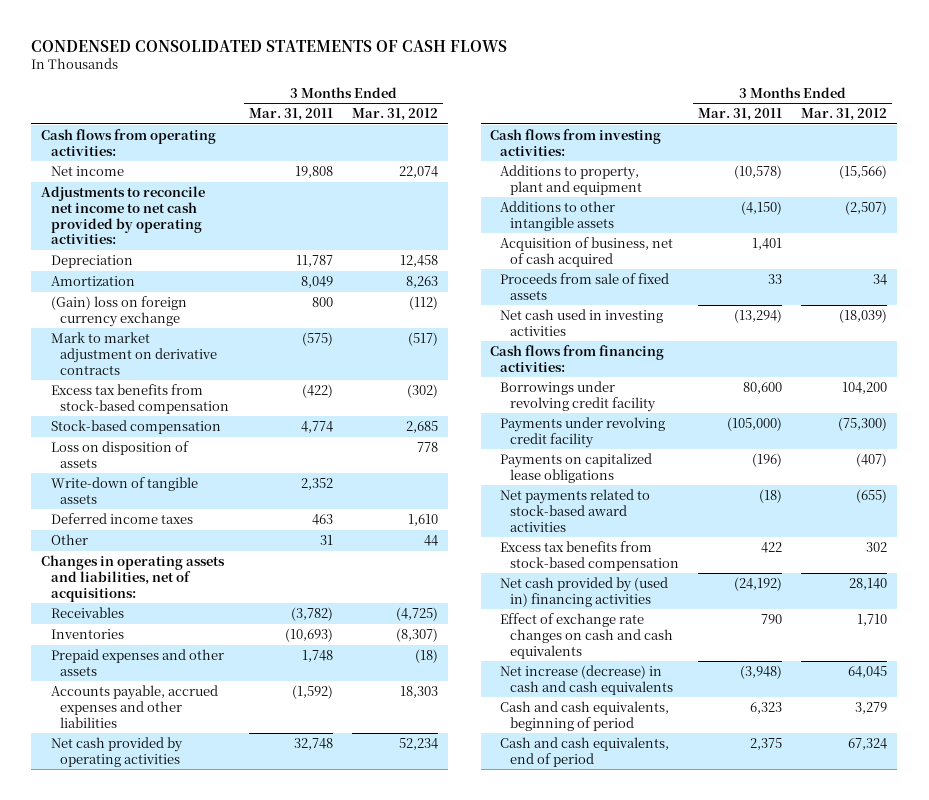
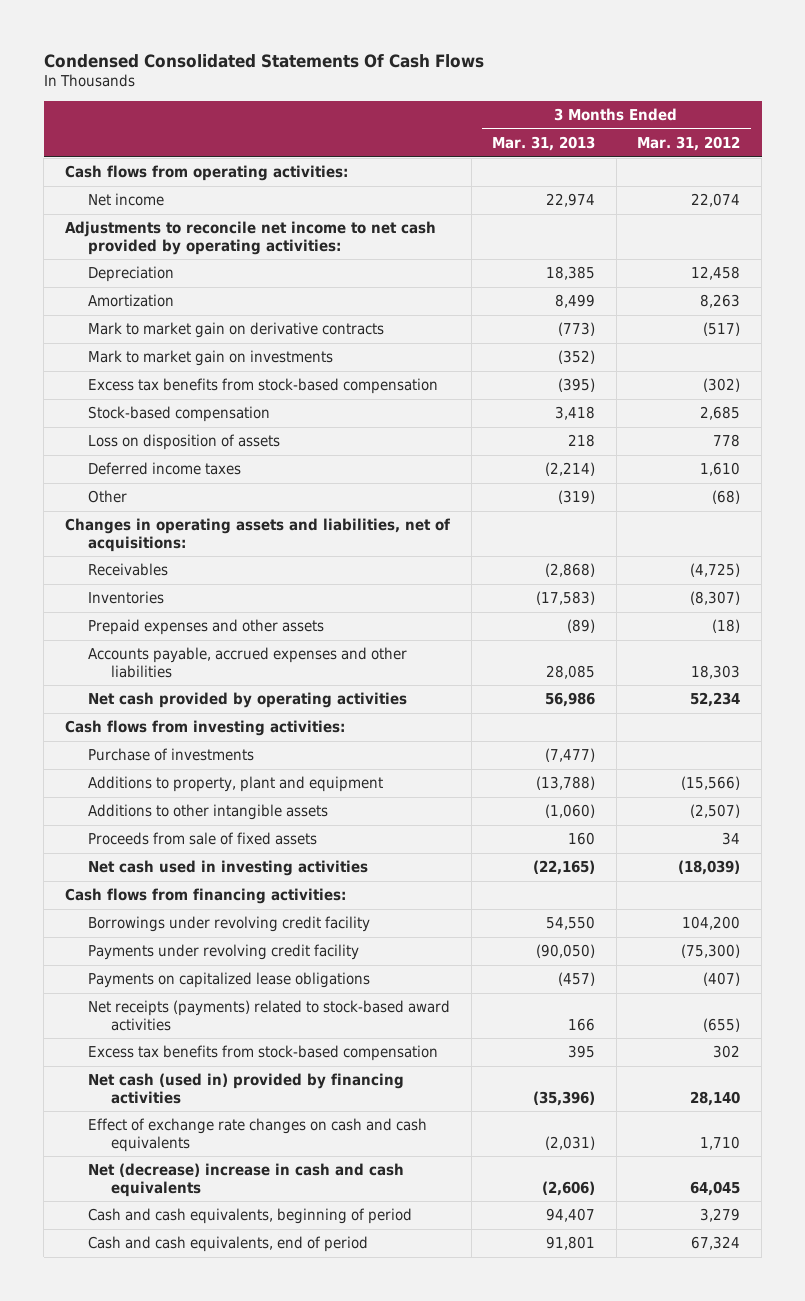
- CONDENSED CONSOLIDATED STATEMENTS OF CASH FLOWS
+ Condensed Consolidated Statements Of Cash Flows
- | 3 Months Ended Mar. 31, 2011 | 3 Months Ended Mar. 31, 2012
+ | 3 Months Ended Mar. 31, 2013 | 3 Months Ended Mar. 31, 2012
- (Gain) loss on foreign currency exchange | 800 | (112)
- Mark to market adjustment on derivative contracts | (575) | (517)
+ Mark to market gain on derivative contracts | (773) | (517)
+ Mark to market gain on investments | (352) |
- Write-down of tangible assets | 2,352 |
- Other | 31 | 44
+ Other | (319) | (68)
+ Purchase of investments | (7,477) |
- Acquisition of business, net of cash acquired | 1,401 |
- Net payments related to stock-based award activities | (18) | (655)
+ Net receipts (payments) related to stock-based award activities | 166 | (655)
- Net cash provided by (used in) financing activities | (24,192) | 28,140
+ Net cash (used in) provided by financing activities | (35,396) | 28,140
- Net increase (decrease) in cash and cash equivalents | (3,948) | 64,045
+ Net (decrease) increase in cash and cash equivalents | (2,606) | 64,045

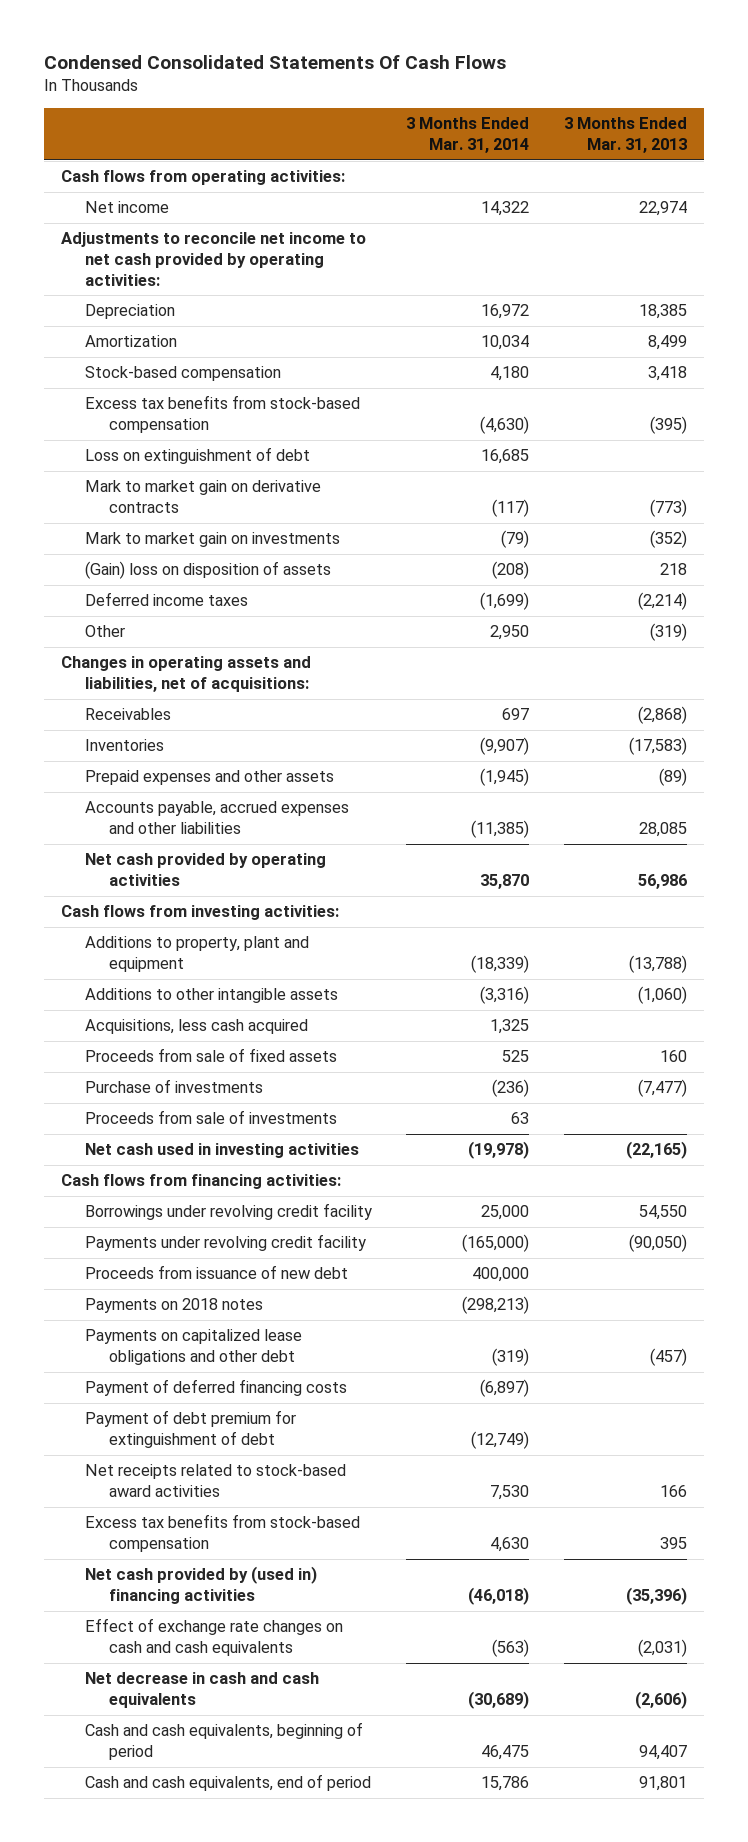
- | 3 Months Ended Mar. 31, 2013 | 3 Months Ended Mar. 31, 2012
+ | 3 Months Ended Mar. 31, 2014 | 3 Months Ended Mar. 31, 2013
moved up: Stock-based compensation | 4,180 | 3,418
moved up: Excess tax benefits from stock-based compensation | (4,630) | (395)
+ Loss on extinguishment of debt | 16,685 |
- Loss on disposition of assets | 218 | 778
+ (Gain) loss on disposition of assets | (208) | 218
+ Acquisitions, less cash acquired | 1,325 |
moved down: Purchase of investments | (236) | (7,477)
+ Proceeds from sale of investments | 63 |
- Payments on capitalized lease obligations | (457) | (407)
- Net receipts (payments) related to stock-based award activities | 166 | (655)
+ Proceeds from issuance of new debt | 400,000 |
+ Payments on 2018 notes | (298,213) |
+ Payments on capitalized lease obligations and other debt | (319) | (457)
+ Payment of deferred financing costs | (6,897) |
+ Payment of debt premium for extinguishment of debt | (12,749) |
+ Net receipts related to stock-based award activities | 7,530 | 166
- Net cash (used in) provided by financing activities | (35,396) | 28,140
+ Net cash provided by (used in) financing activities | (46,018) | (35,396)
- Net (decrease) increase in cash and cash equivalents | (2,606) | 64,045
+ Net decrease in cash and cash equivalents | (30,689) | (2,606)

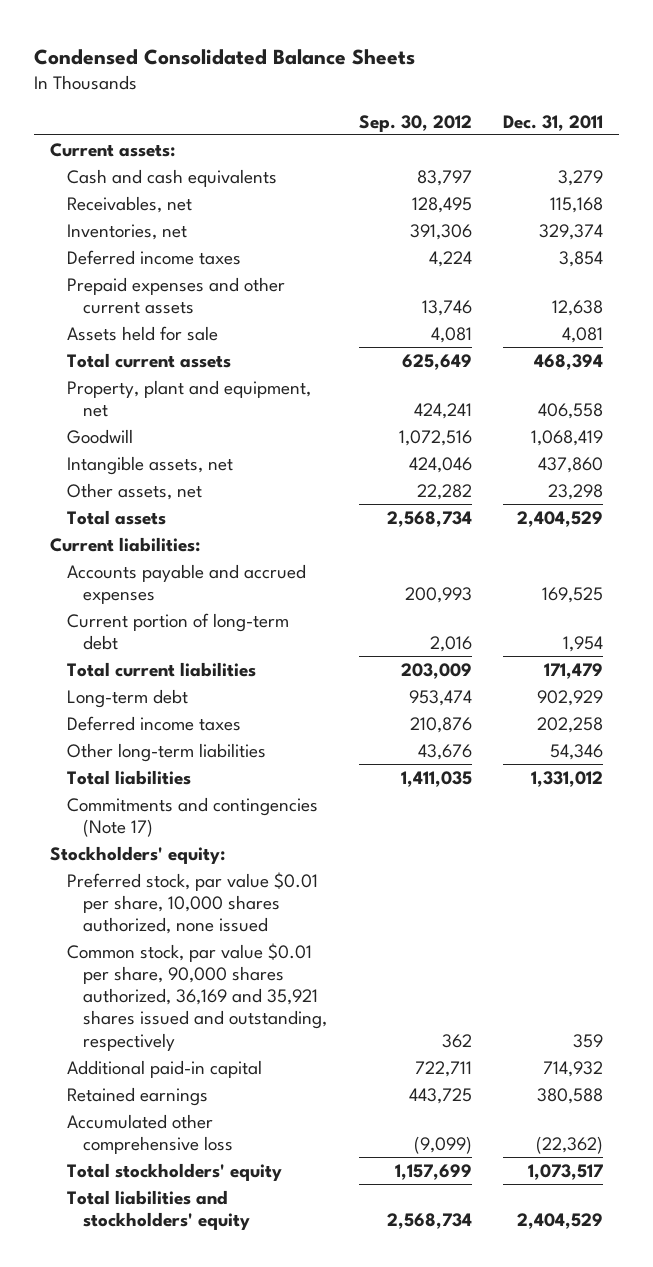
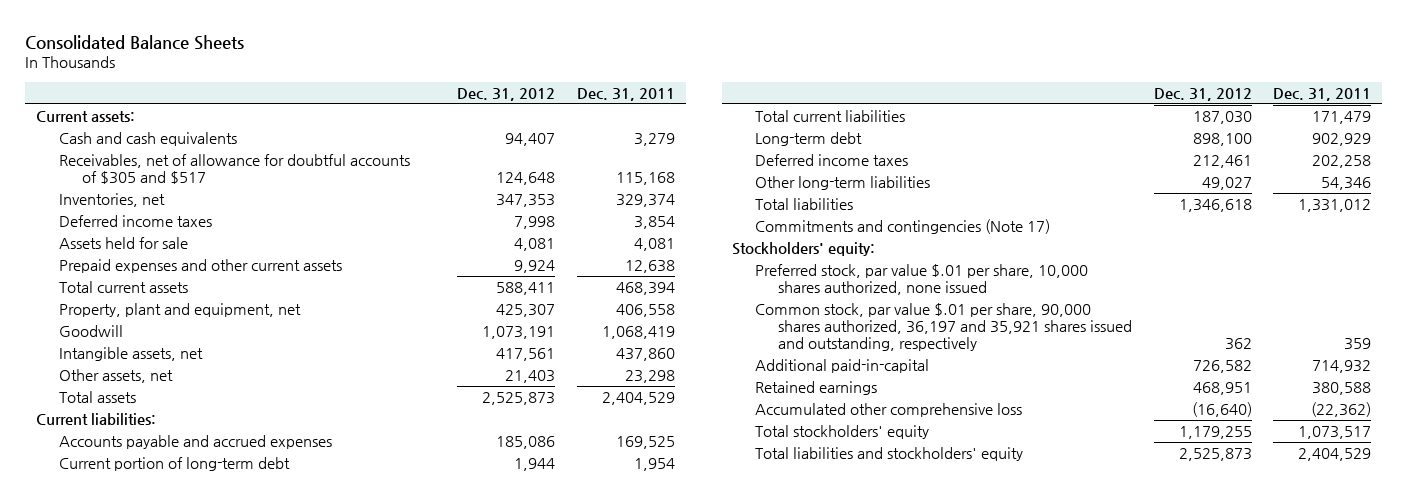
- Condensed Consolidated Balance Sheets
+ Consolidated Balance Sheets
- | Sep. 30, 2012 | Dec. 31, 2011
+ | Dec. 31, 2012 | Dec. 31, 2011
- Receivables, net | 128,495 | 115,168
+ Receivables, net of allowance for doubtful accounts of $305 and $517 | 124,648 | 115,168
moved down: Prepaid expenses and other current assets | 9,924 | 12,638
- Preferred stock, par value $0.01 per share, 10,000 shares authorized, none issued
- Common stock, par value $0.01 per share, 90,000 shares authorized, 36,169 and 35,921 shares issued and outstanding, respectively | 362 | 359
- Additional paid-in capital | 722,711 | 714,932
+ Preferred stock, par value $.01 per share, 10,000 shares authorized, none issued
+ Common stock, par value $.01 per share, 90,000 shares authorized, 36,197 and 35,921 shares issued and outstanding, respectively | 362 | 359
+ Additional paid-in-capital | 726,582 | 714,932

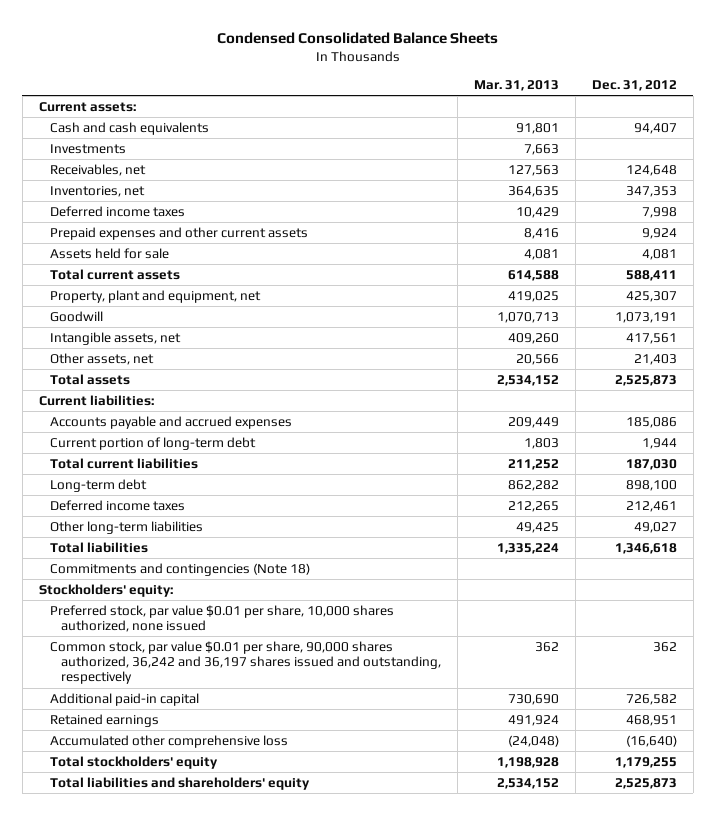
- Consolidated Balance Sheets
+ Condensed Consolidated Balance Sheets
- | Dec. 31, 2012 | Dec. 31, 2011
+ | Mar. 31, 2013 | Dec. 31, 2012
- Receivables, net of allowance for doubtful accounts of $305 and $517 | 124,648 | 115,168
+ Investments | 7,663 |
+ Receivables, net | 127,563 | 124,648
moved down: Assets held for sale | 4,081 | 4,081
- Commitments and contingencies (Note 17)
+ Commitments and contingencies (Note 18)
- Preferred stock, par value $.01 per share, 10,000 shares authorized, none issued
- Common stock, par value $.01 per share, 90,000 shares authorized, 36,197 and 35,921 shares issued and outstanding, respectively | 362 | 359
- Additional paid-in-capital | 726,582 | 714,932
+ Preferred stock, par value $0.01 per share, 10,000 shares authorized, none issued
+ Common stock, par value $0.01 per share, 90,000 shares authorized, 36,242 and 36,197 shares issued and outstanding, respectively | 362 | 362
+ Additional paid-in capital | 730,690 | 726,582
- Total liabilities and stockholders' equity | 2,525,873 | 2,404,529
+ Total liabilities and shareholders' equity | 2,534,152 | 2,525,873

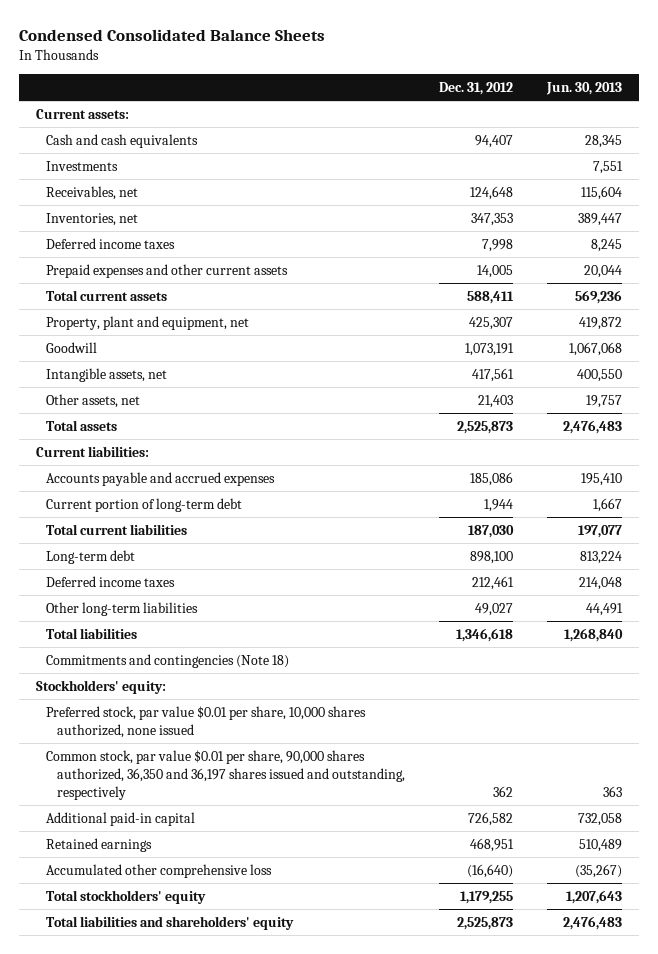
- | Mar. 31, 2013 | Dec. 31, 2012
+ | Dec. 31, 2012 | Jun. 30, 2013
- Prepaid expenses and other current assets | 8,416 | 9,924
- Assets held for sale | 4,081 | 4,081
+ Prepaid expenses and other current assets | 14,005 | 20,044
- Common stock, par value $0.01 per share, 90,000 shares authorized, 36,242 and 36,197 shares issued and outstanding, respectively | 362 | 362
+ Common stock, par value $0.01 per share, 90,000 shares authorized, 36,350 and 36,197 shares issued and outstanding, respectively | 362 | 363

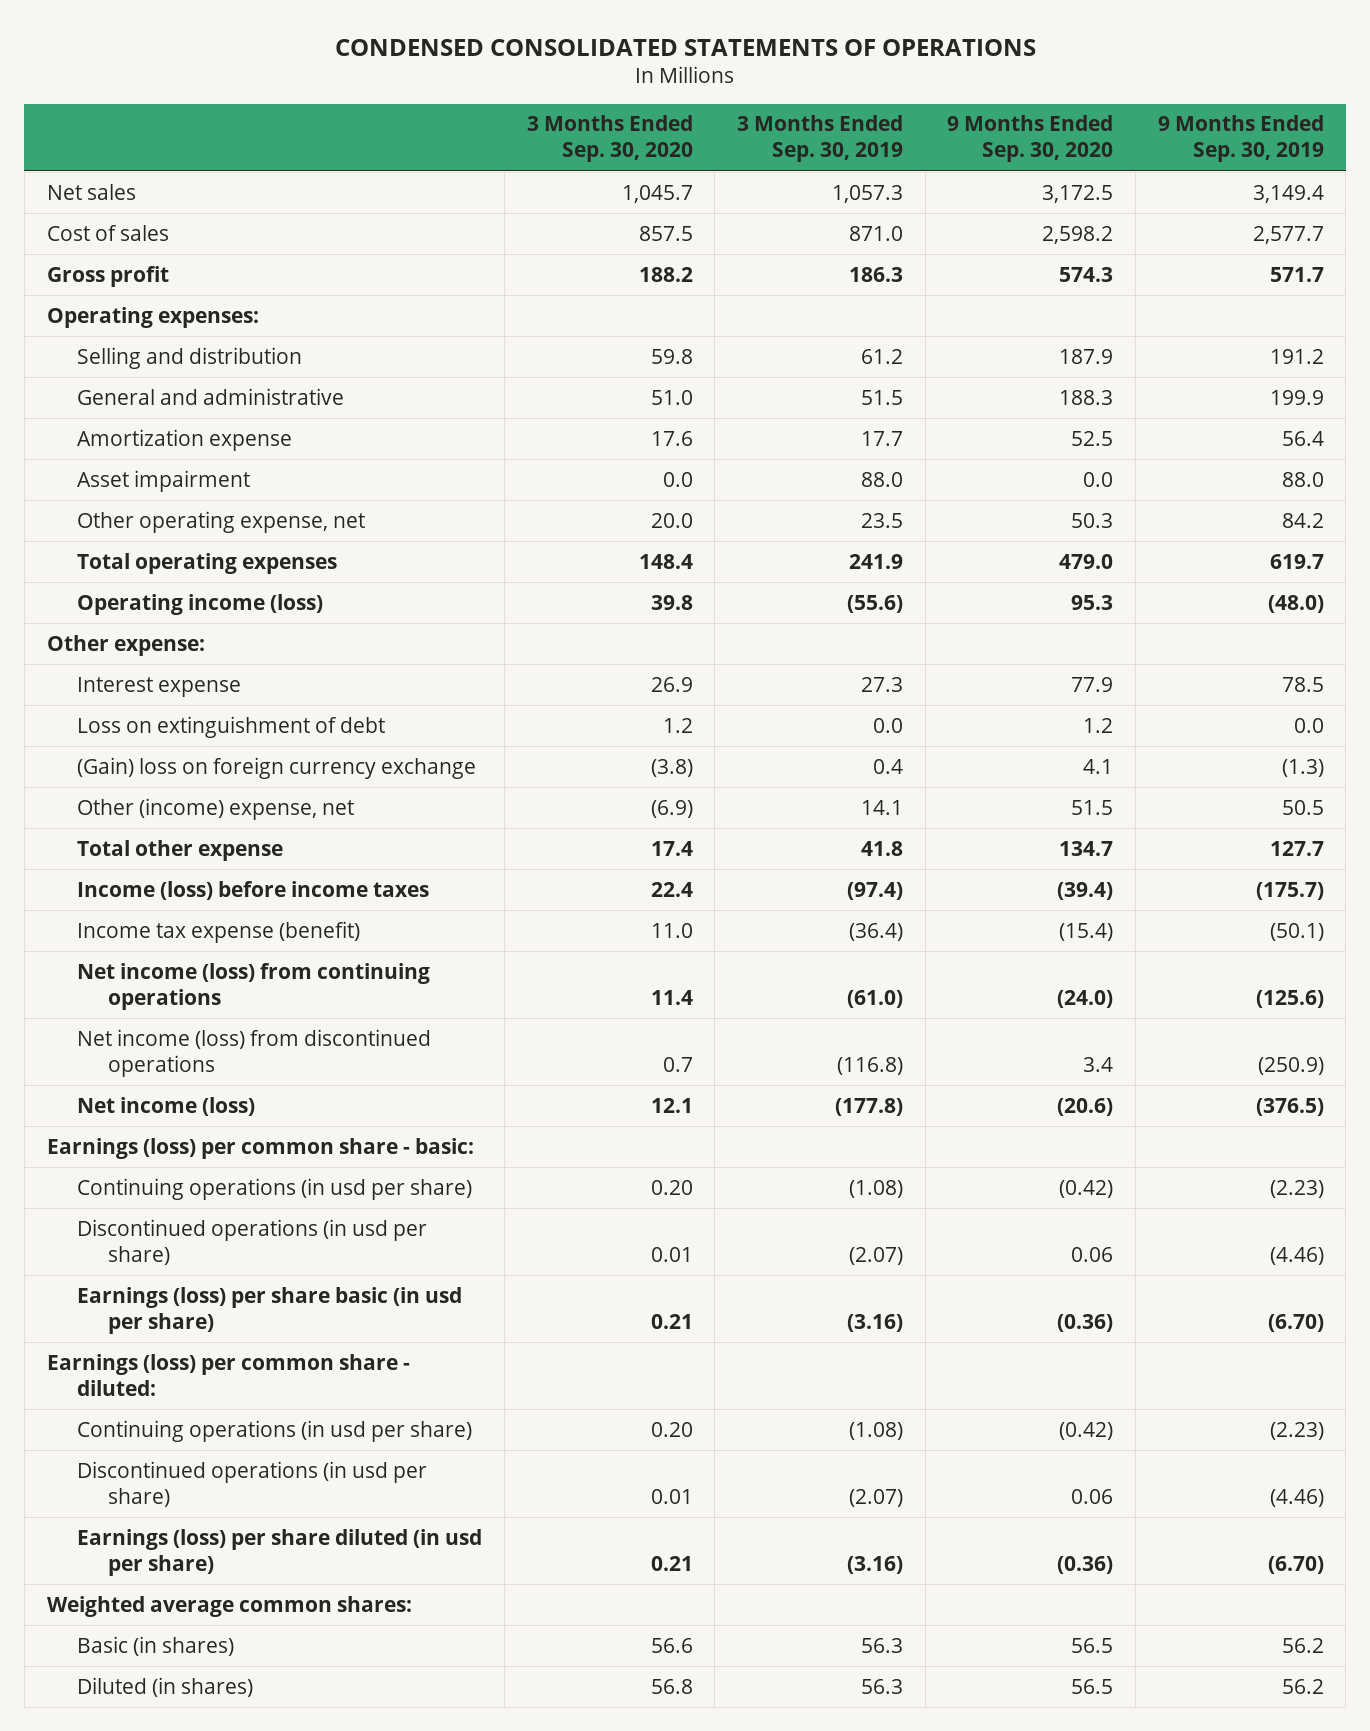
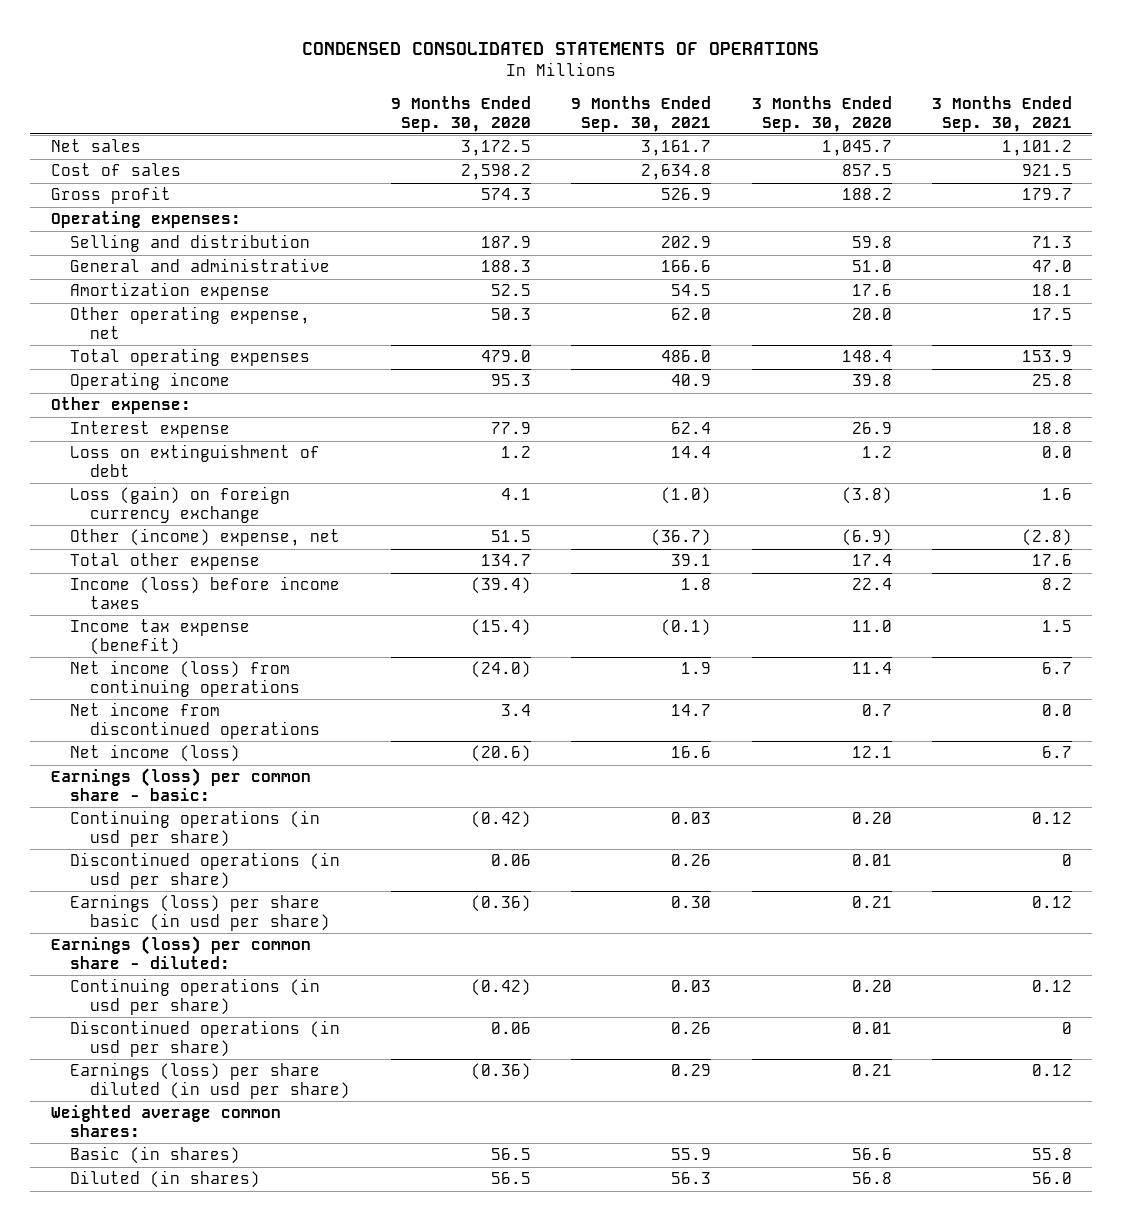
- | 3 Months Ended Sep. 30, 2020 | 3 Months Ended Sep. 30, 2019 | 9 Months Ended Sep. 30, 2020 | 9 Months Ended Sep. 30, 2019
+ | 9 Months Ended Sep. 30, 2020 | 9 Months Ended Sep. 30, 2021 | 3 Months Ended Sep. 30, 2020 | 3 Months Ended Sep. 30, 2021
- Asset impairment | 0.0 | 88.0 | 0.0 | 88.0
- Operating income (loss) | 39.8 | (55.6) | 95.3 | (48.0)
+ Operating income | 95.3 | 40.9 | 39.8 | 25.8
- (Gain) loss on foreign currency exchange | (3.8) | 0.4 | 4.1 | (1.3)
+ Loss (gain) on foreign currency exchange | 4.1 | (1.0) | (3.8) | 1.6
- Net income (loss) from discontinued operations | 0.7 | (116.8) | 3.4 | (250.9)
+ Net income from discontinued operations | 3.4 | 14.7 | 0.7 | 0.0

